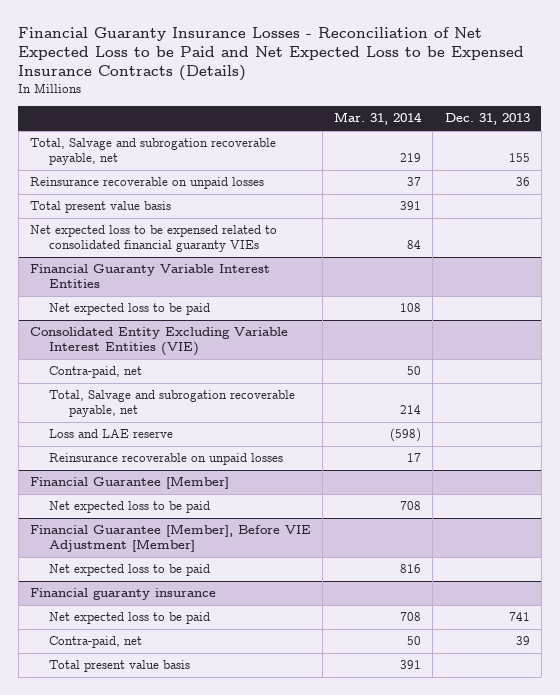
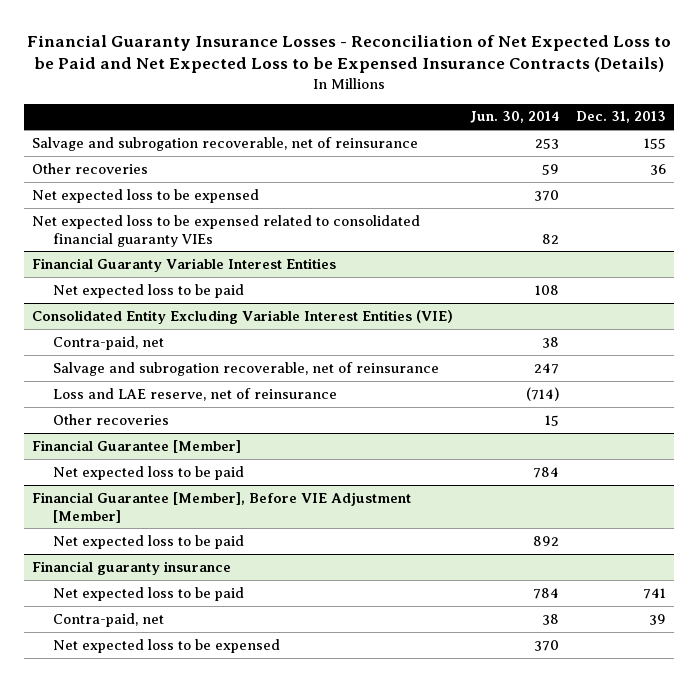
- | Mar. 31, 2014 | Dec. 31, 2013
+ | Jun. 30, 2014 | Dec. 31, 2013
- Total, Salvage and subrogation recoverable payable, net | 219 | 155
- Reinsurance recoverable on unpaid losses | 37 | 36
- Total present value basis | 391 |
+ Salvage and subrogation recoverable, net of reinsurance | 253 | 155
+ Other recoveries | 59 | 36
+ Net expected loss to be expensed | 370 |
@ Consolidated Entity Excluding Variable Interest Entities (VIE)
- Total, Salvage and subrogation recoverable payable, net | 214 |
- Loss and LAE reserve | (598) |
- Reinsurance recoverable on unpaid losses | 17 |
+ Salvage and subrogation recoverable, net of reinsurance | 247 |
+ Loss and LAE reserve, net of reinsurance | (714) |
+ Other recoveries | 15 |
@ Financial guaranty insurance
- Total present value basis | 391 |
+ Net expected loss to be expensed | 370 |

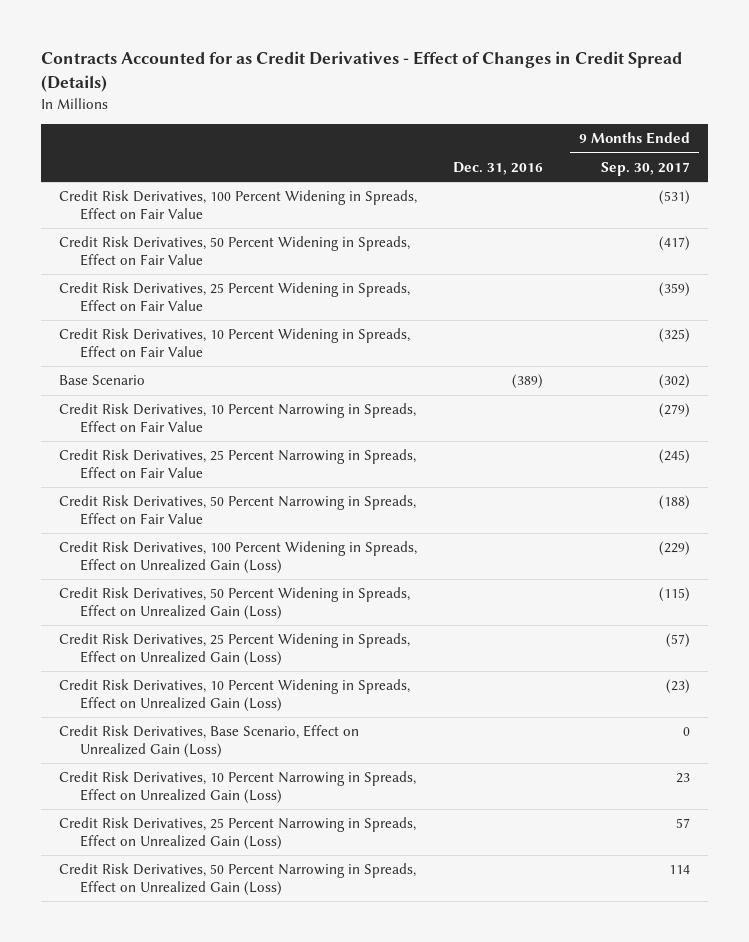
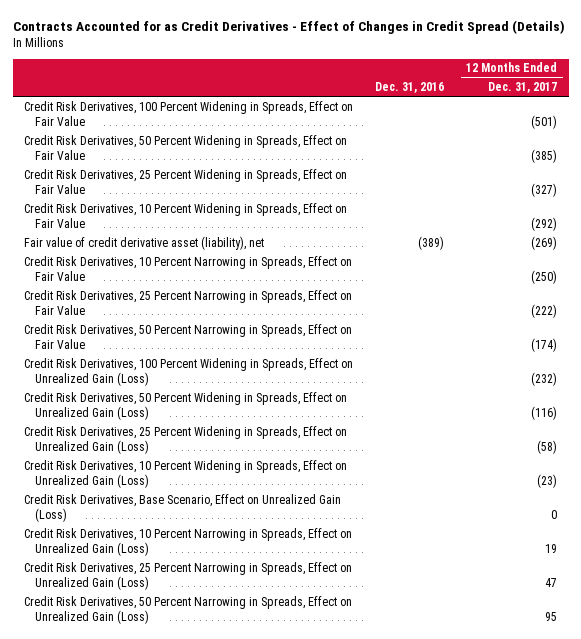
- | Dec. 31, 2016 | 9 Months Ended Sep. 30, 2017
+ | Dec. 31, 2016 | 12 Months Ended Dec. 31, 2017
- Base Scenario | (389) | (302)
+ Fair value of credit derivative asset (liability), net | (389) | (269)

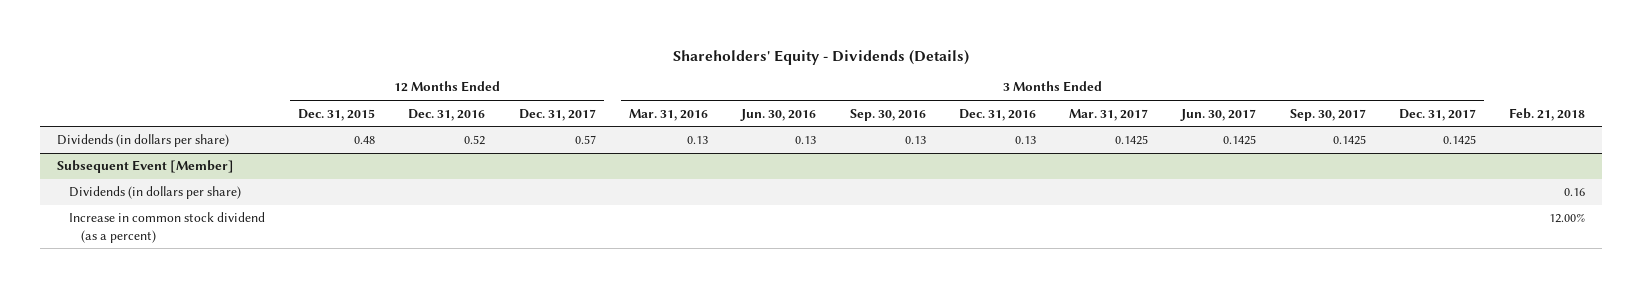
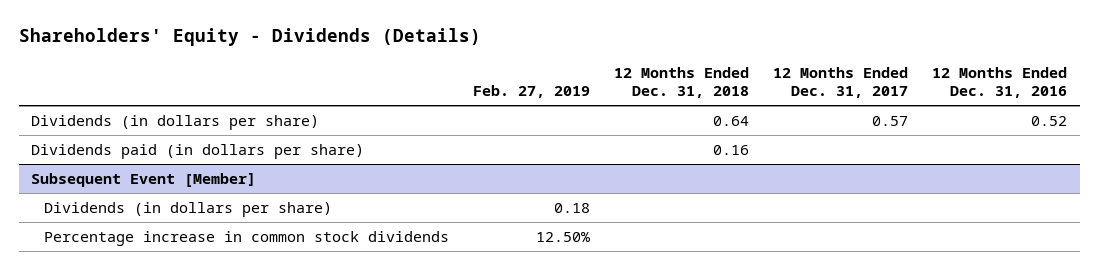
- | 12 Months Ended Dec. 31, 2015 | 12 Months Ended Dec. 31, 2016 | 12 Months Ended Dec. 31, 2017 | 3 Months Ended Mar. 31, 2016 | 3 Months Ended Jun. 30, 2016 | 3 Months Ended Sep. 30, 2016 | 3 Months Ended Dec. 31, 2016 | 3 Months Ended Mar. 31, 2017 | 3 Months Ended Jun. 30, 2017 | 3 Months Ended Sep. 30, 2017 | 3 Months Ended Dec. 31, 2017 | Feb. 21, 2018
+ | Feb. 27, 2019 | 12 Months Ended Dec. 31, 2018 | 12 Months Ended Dec. 31, 2017 | 12 Months Ended Dec. 31, 2016
+ Dividends paid (in dollars per share) | | 0.16 | |
@ Subsequent Event [Member]
- Increase in common stock dividend (as a percent) | | | | | | | | | | | | 12.00%
+ Percentage increase in common stock dividends | 12.50% | | |

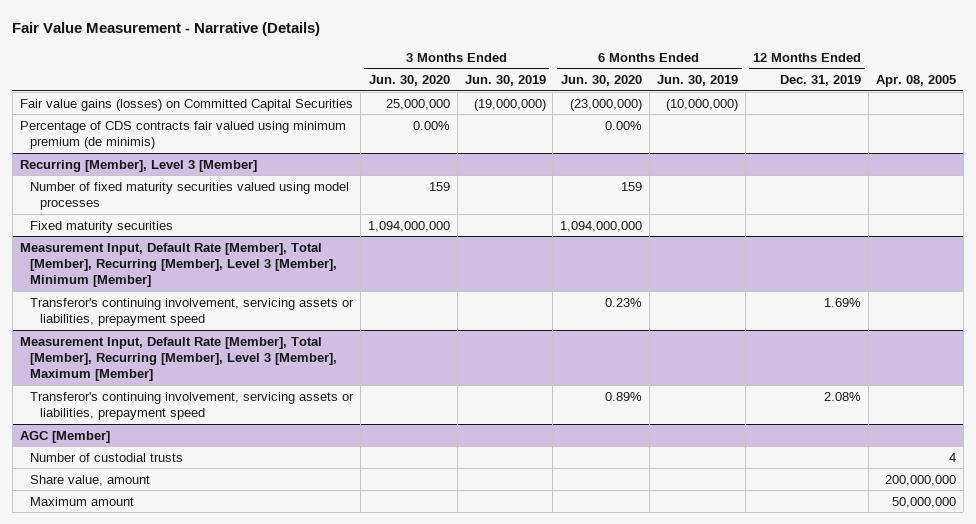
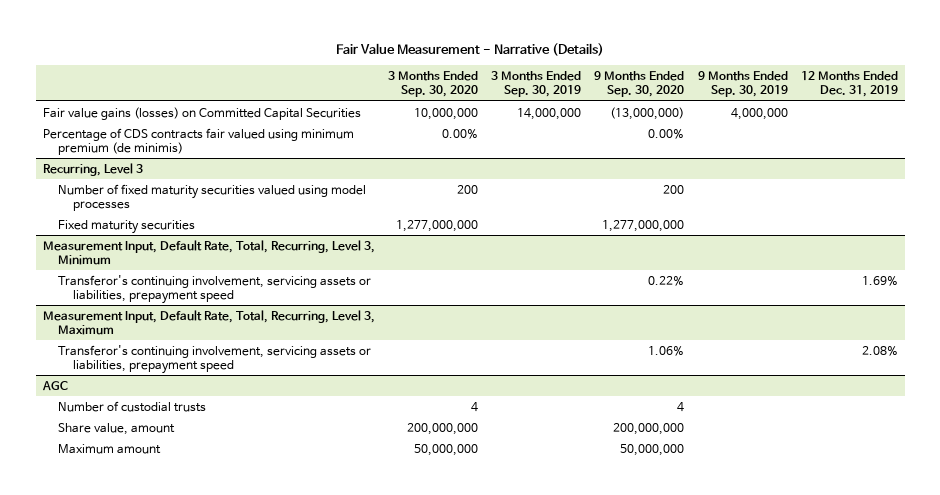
- | 3 Months Ended Jun. 30, 2020 | 3 Months Ended Jun. 30, 2019 | 6 Months Ended Jun. 30, 2020 | 6 Months Ended Jun. 30, 2019 | 12 Months Ended Dec. 31, 2019 | Apr. 08, 2005
+ | 3 Months Ended Sep. 30, 2020 | 3 Months Ended Sep. 30, 2019 | 9 Months Ended Sep. 30, 2020 | 9 Months Ended Sep. 30, 2019 | 12 Months Ended Dec. 31, 2019
- Recurring [Member], Level 3 [Member]
+ Recurring, Level 3
- Measurement Input, Default Rate [Member], Total [Member], Recurring [Member], Level 3 [Member], Minimum [Member]
+ Measurement Input, Default Rate, Total, Recurring, Level 3, Minimum
- Measurement Input, Default Rate [Member], Total [Member], Recurring [Member], Level 3 [Member], Maximum [Member]
+ Measurement Input, Default Rate, Total, Recurring, Level 3, Maximum
- AGC [Member]
+ AGC

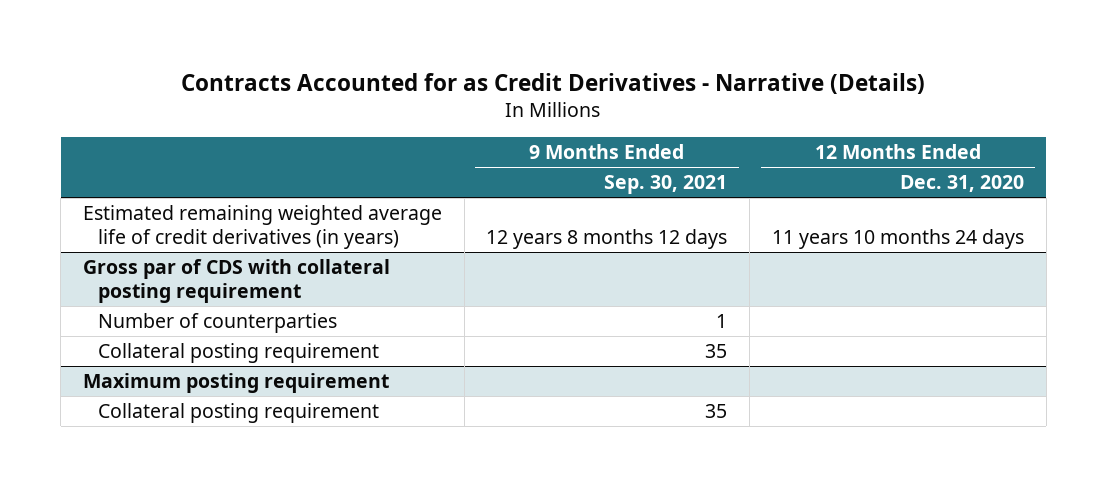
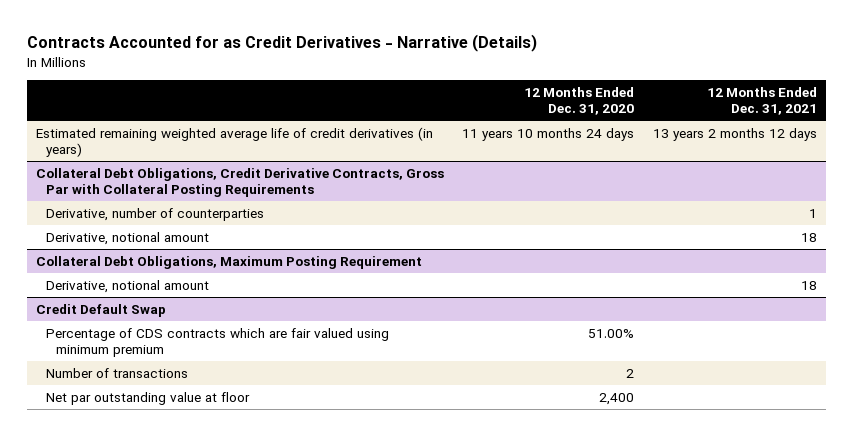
- | 9 Months Ended Sep. 30, 2021 | 12 Months Ended Dec. 31, 2020
+ | 12 Months Ended Dec. 31, 2020 | 12 Months Ended Dec. 31, 2021
- Gross par of CDS with collateral posting requirement
- Number of counterparties | 1 |
- Collateral posting requirement | 35 |
- Maximum posting requirement
- Collateral posting requirement | 35 |
+ Collateral Debt Obligations, Credit Derivative Contracts, Gross Par with Collateral Posting Requirements
+ Derivative, number of counterparties | | 1
+ Derivative, notional amount | | 18
+ Collateral Debt Obligations, Maximum Posting Requirement
+ Derivative, notional amount | | 18
+ Credit Default Swap
+ Percentage of CDS contracts which are fair valued using minimum premium | 51.00% |
+ Number of transactions | 2 |
+ Net par outstanding value at floor | 2,400 |

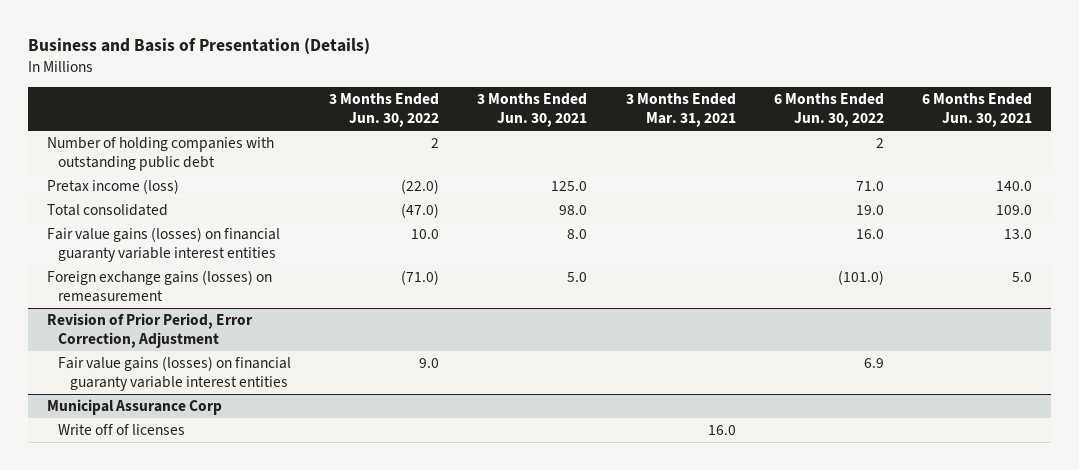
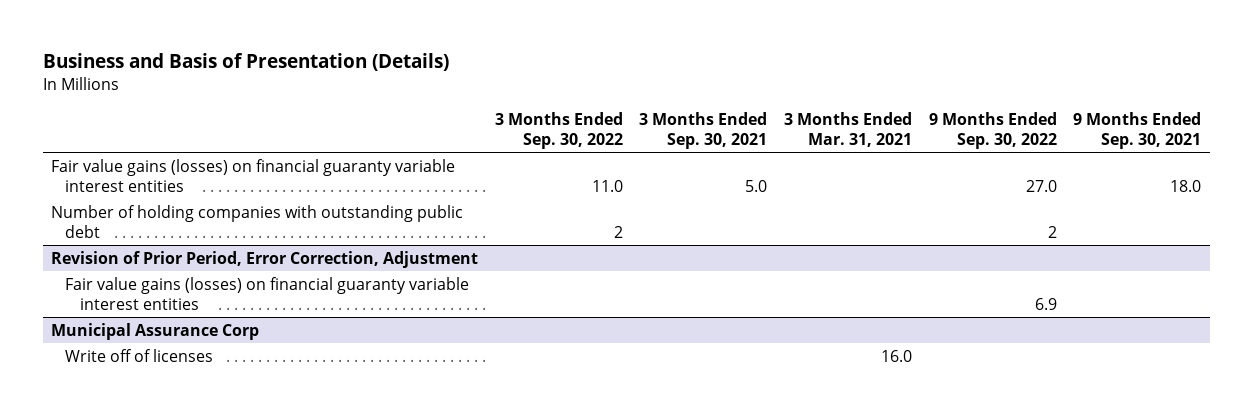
- | 3 Months Ended Jun. 30, 2022 | 3 Months Ended Jun. 30, 2021 | 3 Months Ended Mar. 31, 2021 | 6 Months Ended Jun. 30, 2022 | 6 Months Ended Jun. 30, 2021
+ | 3 Months Ended Sep. 30, 2022 | 3 Months Ended Sep. 30, 2021 | 3 Months Ended Mar. 31, 2021 | 9 Months Ended Sep. 30, 2022 | 9 Months Ended Sep. 30, 2021
- Pretax income (loss) | (22.0) | 125.0 | | 71.0 | 140.0
- Total consolidated | (47.0) | 98.0 | | 19.0 | 109.0
- Foreign exchange gains (losses) on remeasurement | (71.0) | 5.0 | | (101.0) | 5.0
moved down: Number of holding companies with outstanding public debt | 2 | | | 2 |

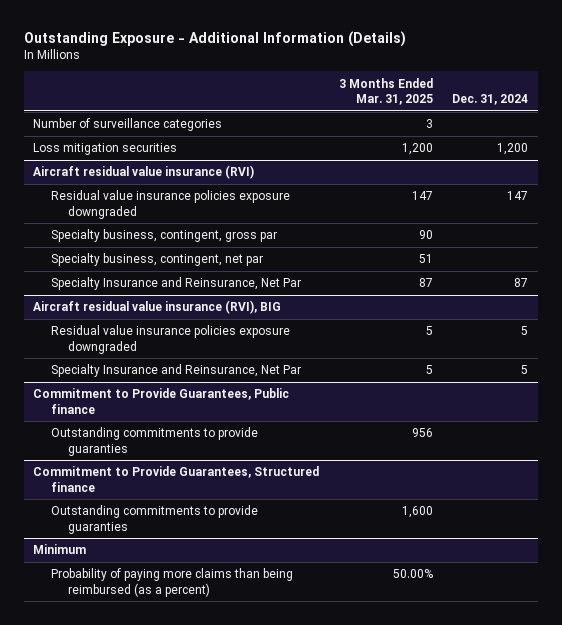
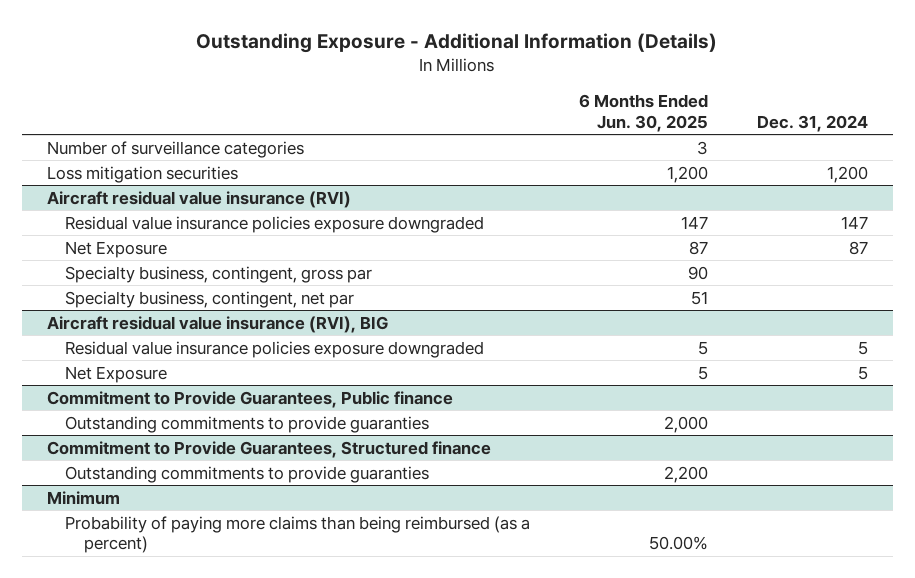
- | 3 Months Ended Mar. 31, 2025 | Dec. 31, 2024
+ | 6 Months Ended Jun. 30, 2025 | Dec. 31, 2024
@ Aircraft residual value insurance (RVI)
+ Net Exposure | 87 | 87
- Specialty Insurance and Reinsurance, Net Par | 87 | 87
@ Aircraft residual value insurance (RVI), BIG
- Specialty Insurance and Reinsurance, Net Par | 5 | 5
+ Net Exposure | 5 | 5

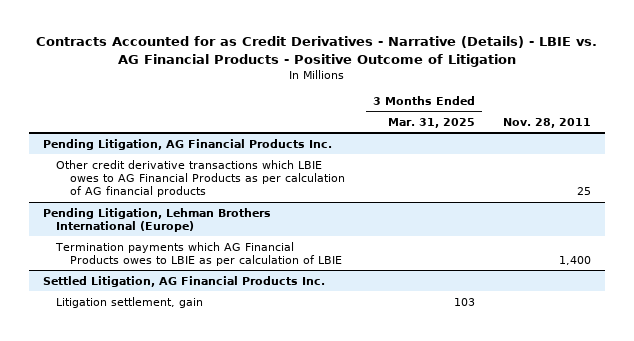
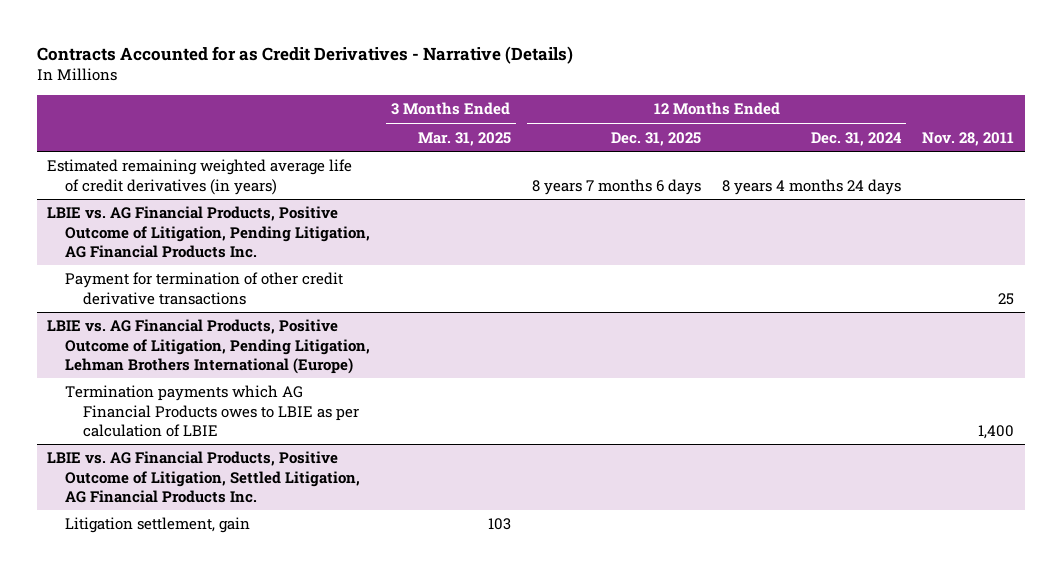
- Contracts Accounted for as Credit Derivatives - Narrative (Details) - LBIE vs. AG Financial Products - Positive Outcome of Litigation
+ Contracts Accounted for as Credit Derivatives - Narrative (Details)
- | 3 Months Ended Mar. 31, 2025 | Nov. 28, 2011
+ | 3 Months Ended Mar. 31, 2025 | 12 Months Ended Dec. 31, 2025 | 12 Months Ended Dec. 31, 2024 | Nov. 28, 2011
- Pending Litigation, AG Financial Products Inc.
- Other credit derivative transactions which LBIE owes to AG Financial Products as per calculation of AG financial products | | 25
- Pending Litigation, Lehman Brothers International (Europe)
+ Estimated remaining weighted average life of credit derivatives (in years) | | 8 years 7 months 6 days | 8 years 4 months 24 days |
+ LBIE vs. AG Financial Products, Positive Outcome of Litigation, Pending Litigation, AG Financial Products Inc.
+ Payment for termination of other credit derivative transactions | | | | 25
+ LBIE vs. AG Financial Products, Positive Outcome of Litigation, Pending Litigation, Lehman Brothers International (Europe)
- Settled Litigation, AG Financial Products Inc.
+ LBIE vs. AG Financial Products, Positive Outcome of Litigation, Settled Litigation, AG Financial Products Inc.

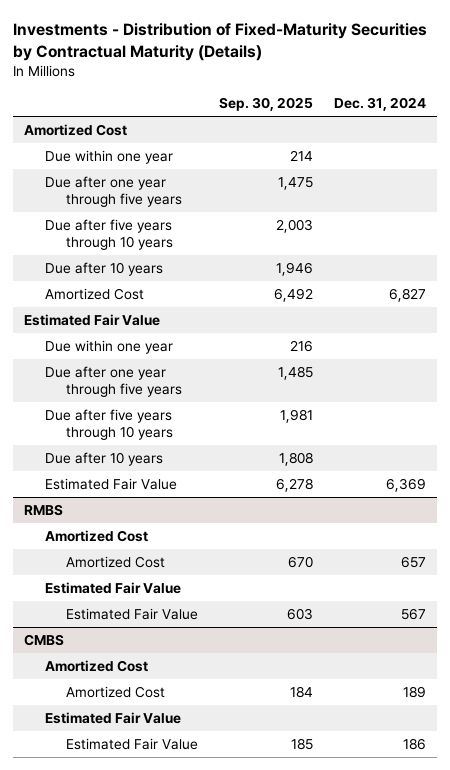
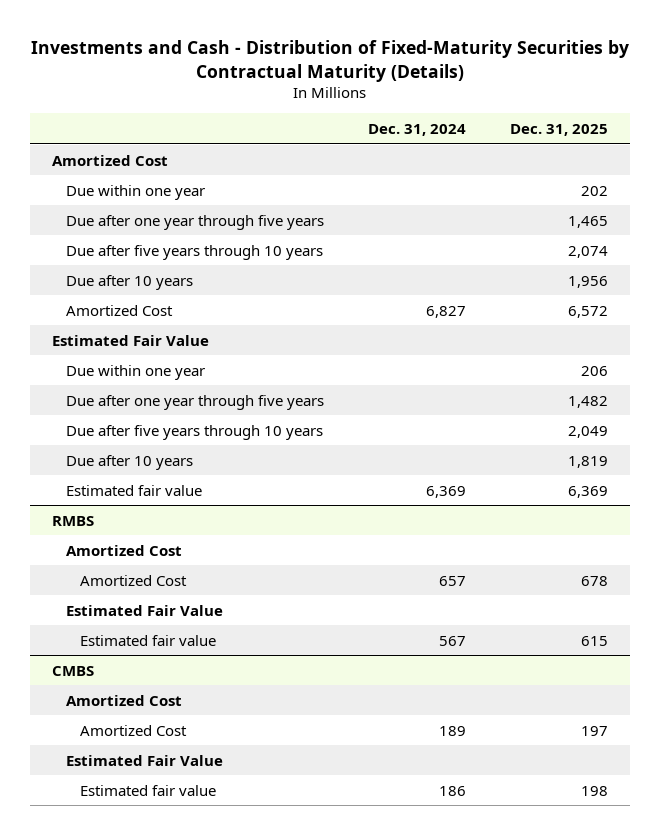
- Investments - Distribution of Fixed-Maturity Securities by Contractual Maturity (Details)
+ Investments and Cash - Distribution of Fixed-Maturity Securities by Contractual Maturity (Details)
- | Sep. 30, 2025 | Dec. 31, 2024
+ | Dec. 31, 2024 | Dec. 31, 2025
- Estimated Fair Value | 6,278 | 6,369
+ Estimated fair value | 6,369 | 6,369
@ RMBS
- Estimated Fair Value | 603 | 567
+ Estimated fair value | 567 | 615
@ CMBS
- Estimated Fair Value | 185 | 186
+ Estimated fair value | 186 | 198

